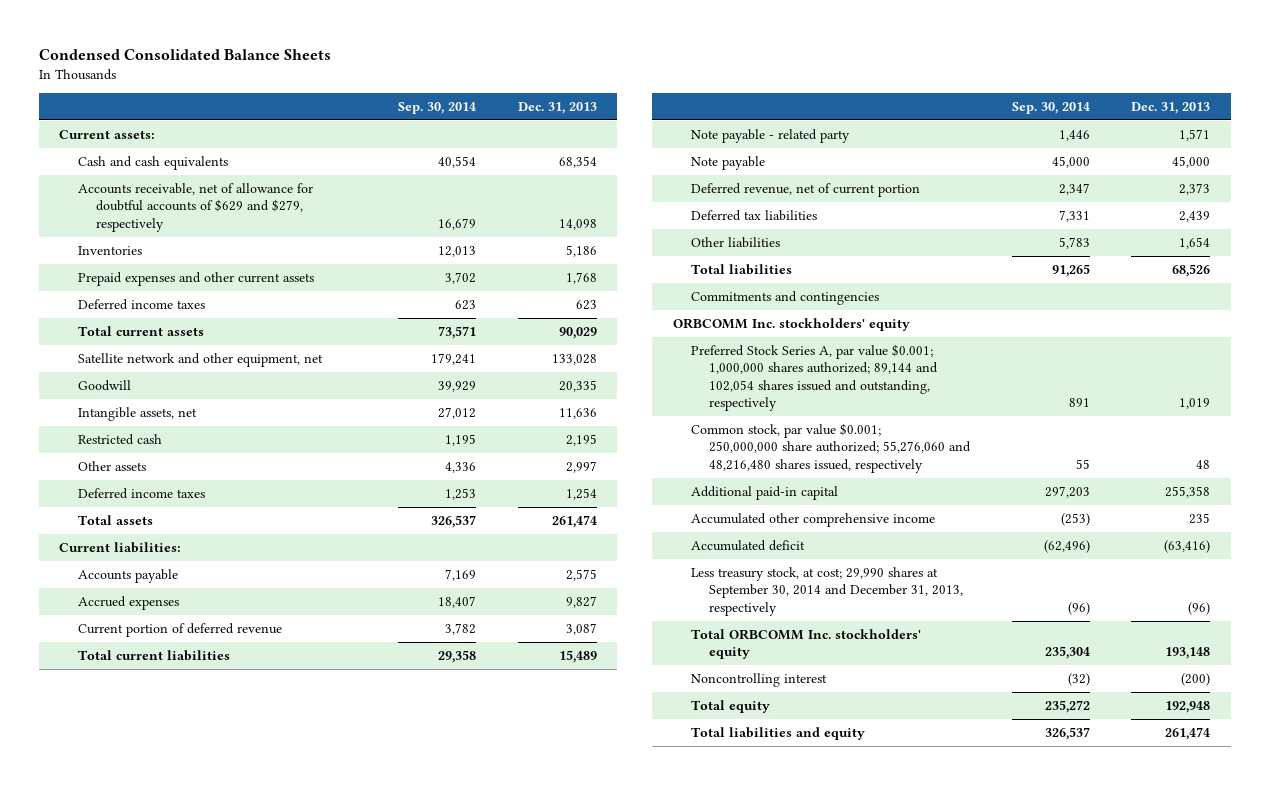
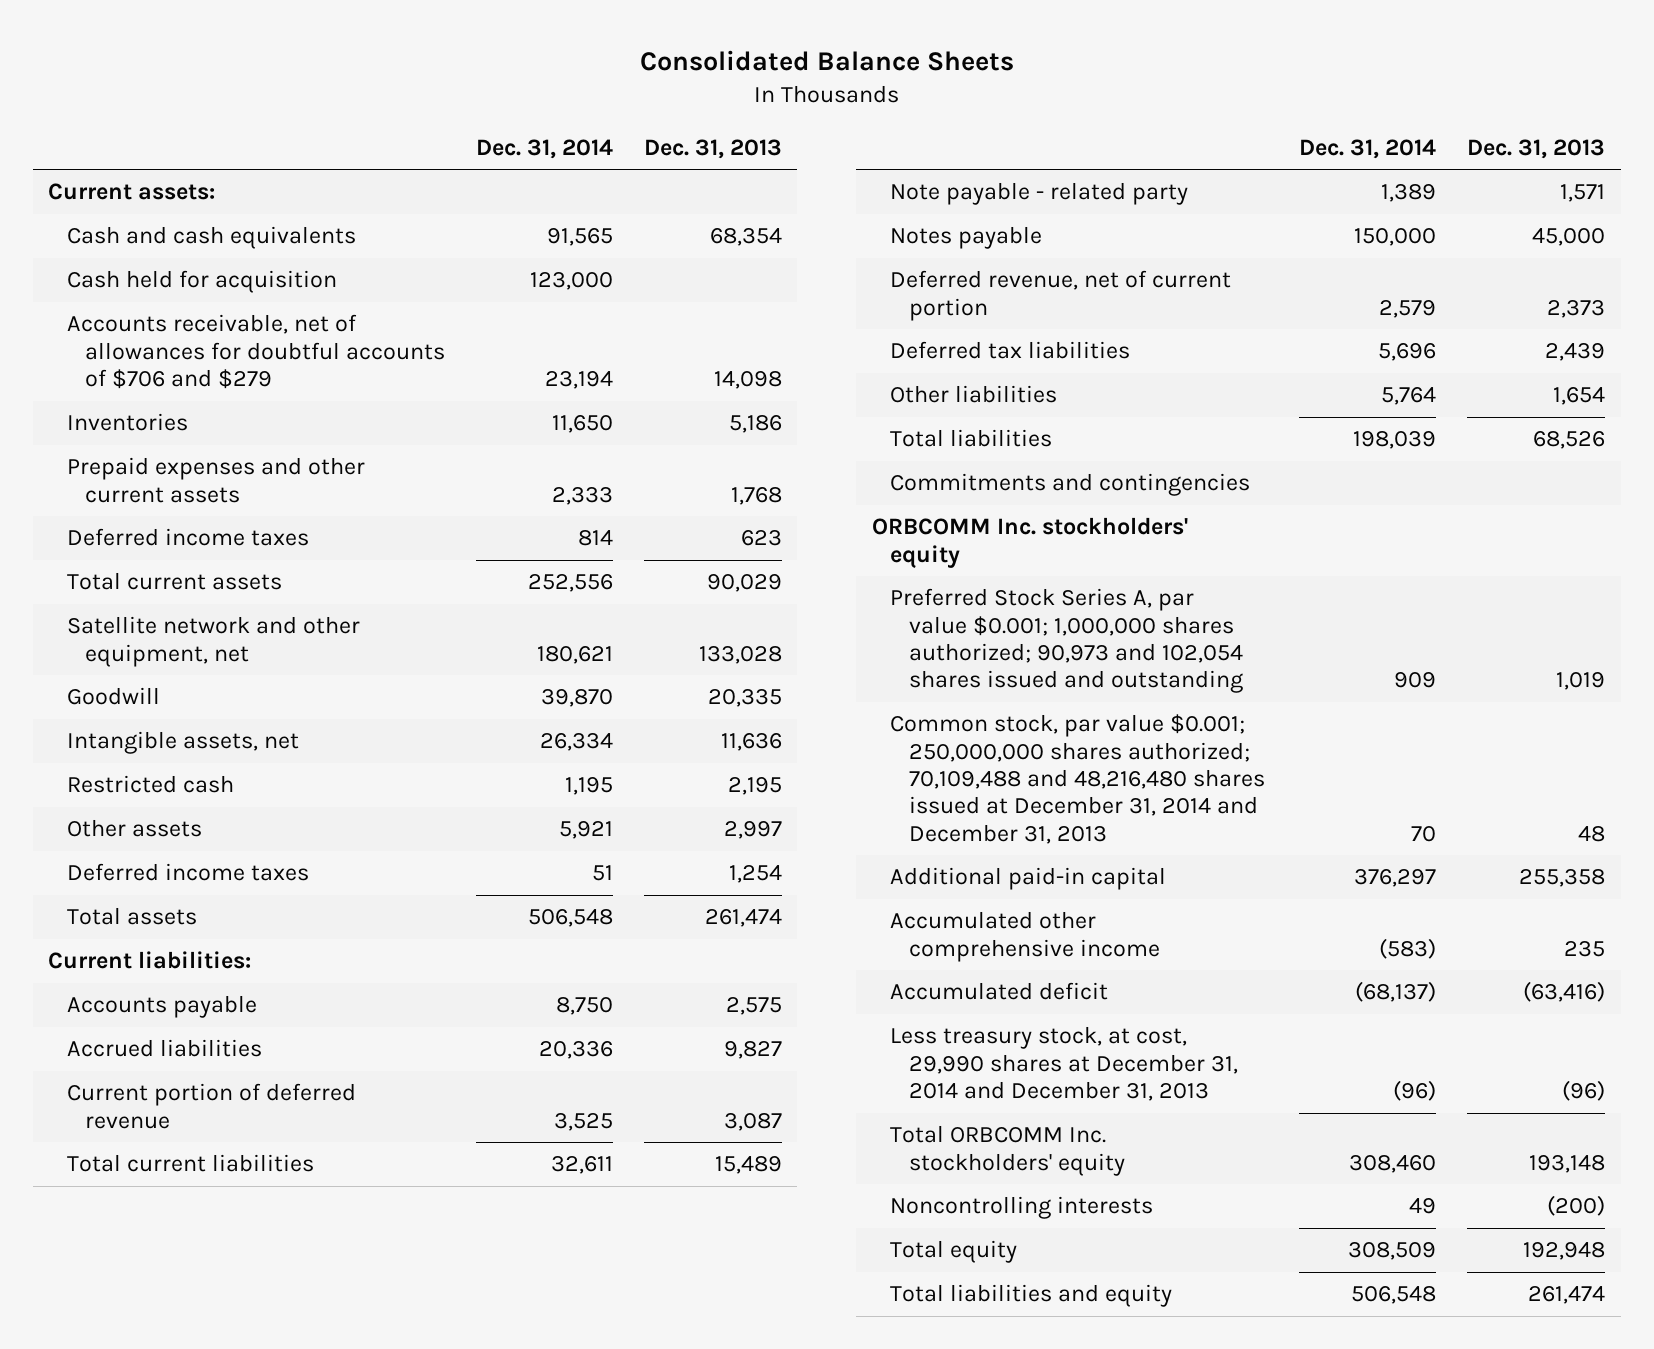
- Condensed Consolidated Balance Sheets
+ Consolidated Balance Sheets
- | Sep. 30, 2014 | Dec. 31, 2013
+ | Dec. 31, 2014 | Dec. 31, 2013
- Accounts receivable, net of allowance for doubtful accounts of $629 and $279, respectively | 16,679 | 14,098
+ Cash held for acquisition | 123,000 |
+ Accounts receivable, net of allowances for doubtful accounts of $706 and $279 | 23,194 | 14,098
- Accrued expenses | 18,407 | 9,827
+ Accrued liabilities | 20,336 | 9,827
- Note payable | 45,000 | 45,000
+ Notes payable | 150,000 | 45,000
- Preferred Stock Series A, par value $0.001; 1,000,000 shares authorized; 89,144 and 102,054 shares issued and outstanding, respectively | 891 | 1,019
- Common stock, par value $0.001; 250,000,000 share authorized; 55,276,060 and 48,216,480 shares issued, respectively | 55 | 48
+ Preferred Stock Series A, par value $0.001; 1,000,000 shares authorized; 90,973 and 102,054 shares issued and outstanding | 909 | 1,019
+ Common stock, par value $0.001; 250,000,000 shares authorized; 70,109,488 and 48,216,480 shares issued at December 31, 2014 and December 31, 2013 | 70 | 48
- Less treasury stock, at cost; 29,990 shares at September 30, 2014 and December 31, 2013, respectively | (96) | (96)
+ Less treasury stock, at cost, 29,990 shares at December 31, 2014 and December 31, 2013 | (96) | (96)
- Noncontrolling interest | (32) | (200)
+ Noncontrolling interests | 49 | (200)

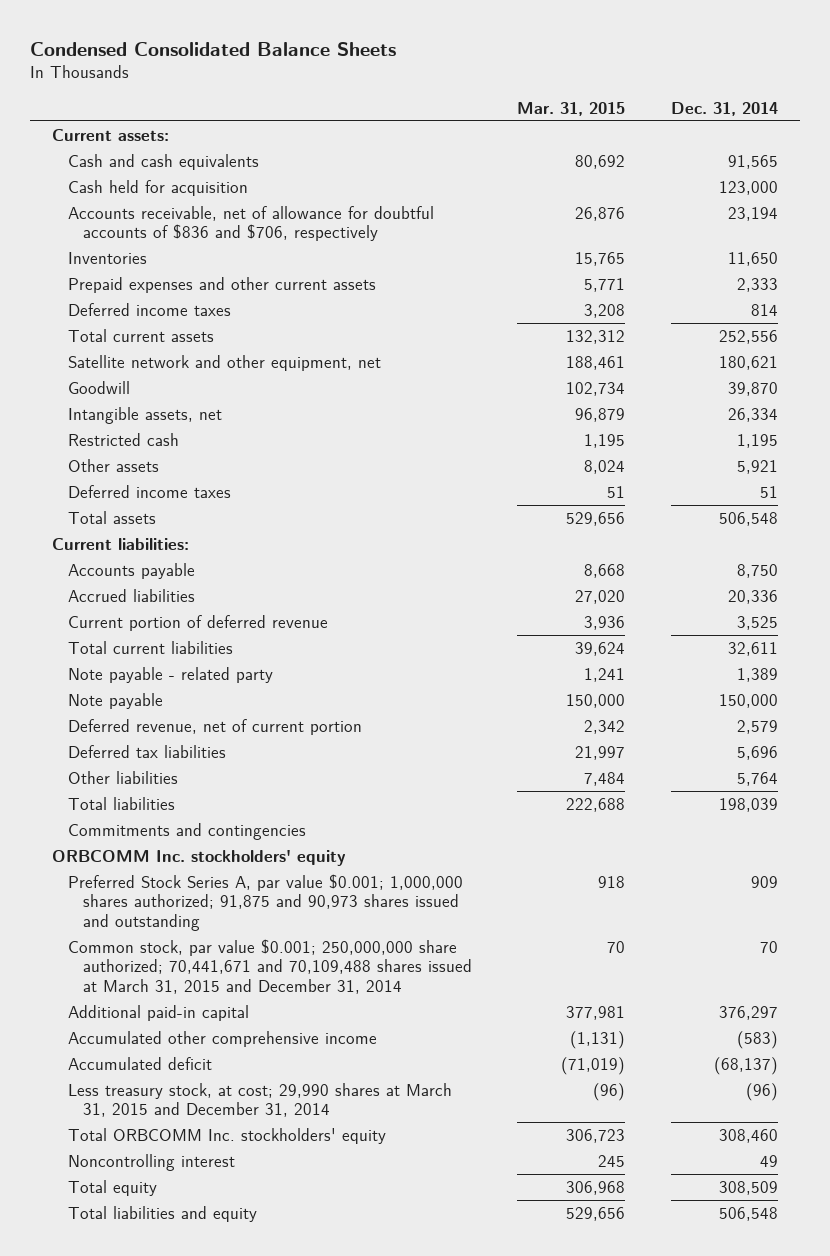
- Consolidated Balance Sheets
+ Condensed Consolidated Balance Sheets
- | Dec. 31, 2014 | Dec. 31, 2013
+ | Mar. 31, 2015 | Dec. 31, 2014
- Accounts receivable, net of allowances for doubtful accounts of $706 and $279 | 23,194 | 14,098
+ Accounts receivable, net of allowance for doubtful accounts of $836 and $706, respectively | 26,876 | 23,194
- Notes payable | 150,000 | 45,000
+ Note payable | 150,000 | 150,000
- Preferred Stock Series A, par value $0.001; 1,000,000 shares authorized; 90,973 and 102,054 shares issued and outstanding | 909 | 1,019
- Common stock, par value $0.001; 250,000,000 shares authorized; 70,109,488 and 48,216,480 shares issued at December 31, 2014 and December 31, 2013 | 70 | 48
+ Preferred Stock Series A, par value $0.001; 1,000,000 shares authorized; 91,875 and 90,973 shares issued and outstanding | 918 | 909
+ Common stock, par value $0.001; 250,000,000 share authorized; 70,441,671 and 70,109,488 shares issued at March 31, 2015 and December 31, 2014 | 70 | 70
- Less treasury stock, at cost, 29,990 shares at December 31, 2014 and December 31, 2013 | (96) | (96)
+ Less treasury stock, at cost; 29,990 shares at March 31, 2015 and December 31, 2014 | (96) | (96)
- Noncontrolling interests | 49 | (200)
+ Noncontrolling interest | 245 | 49

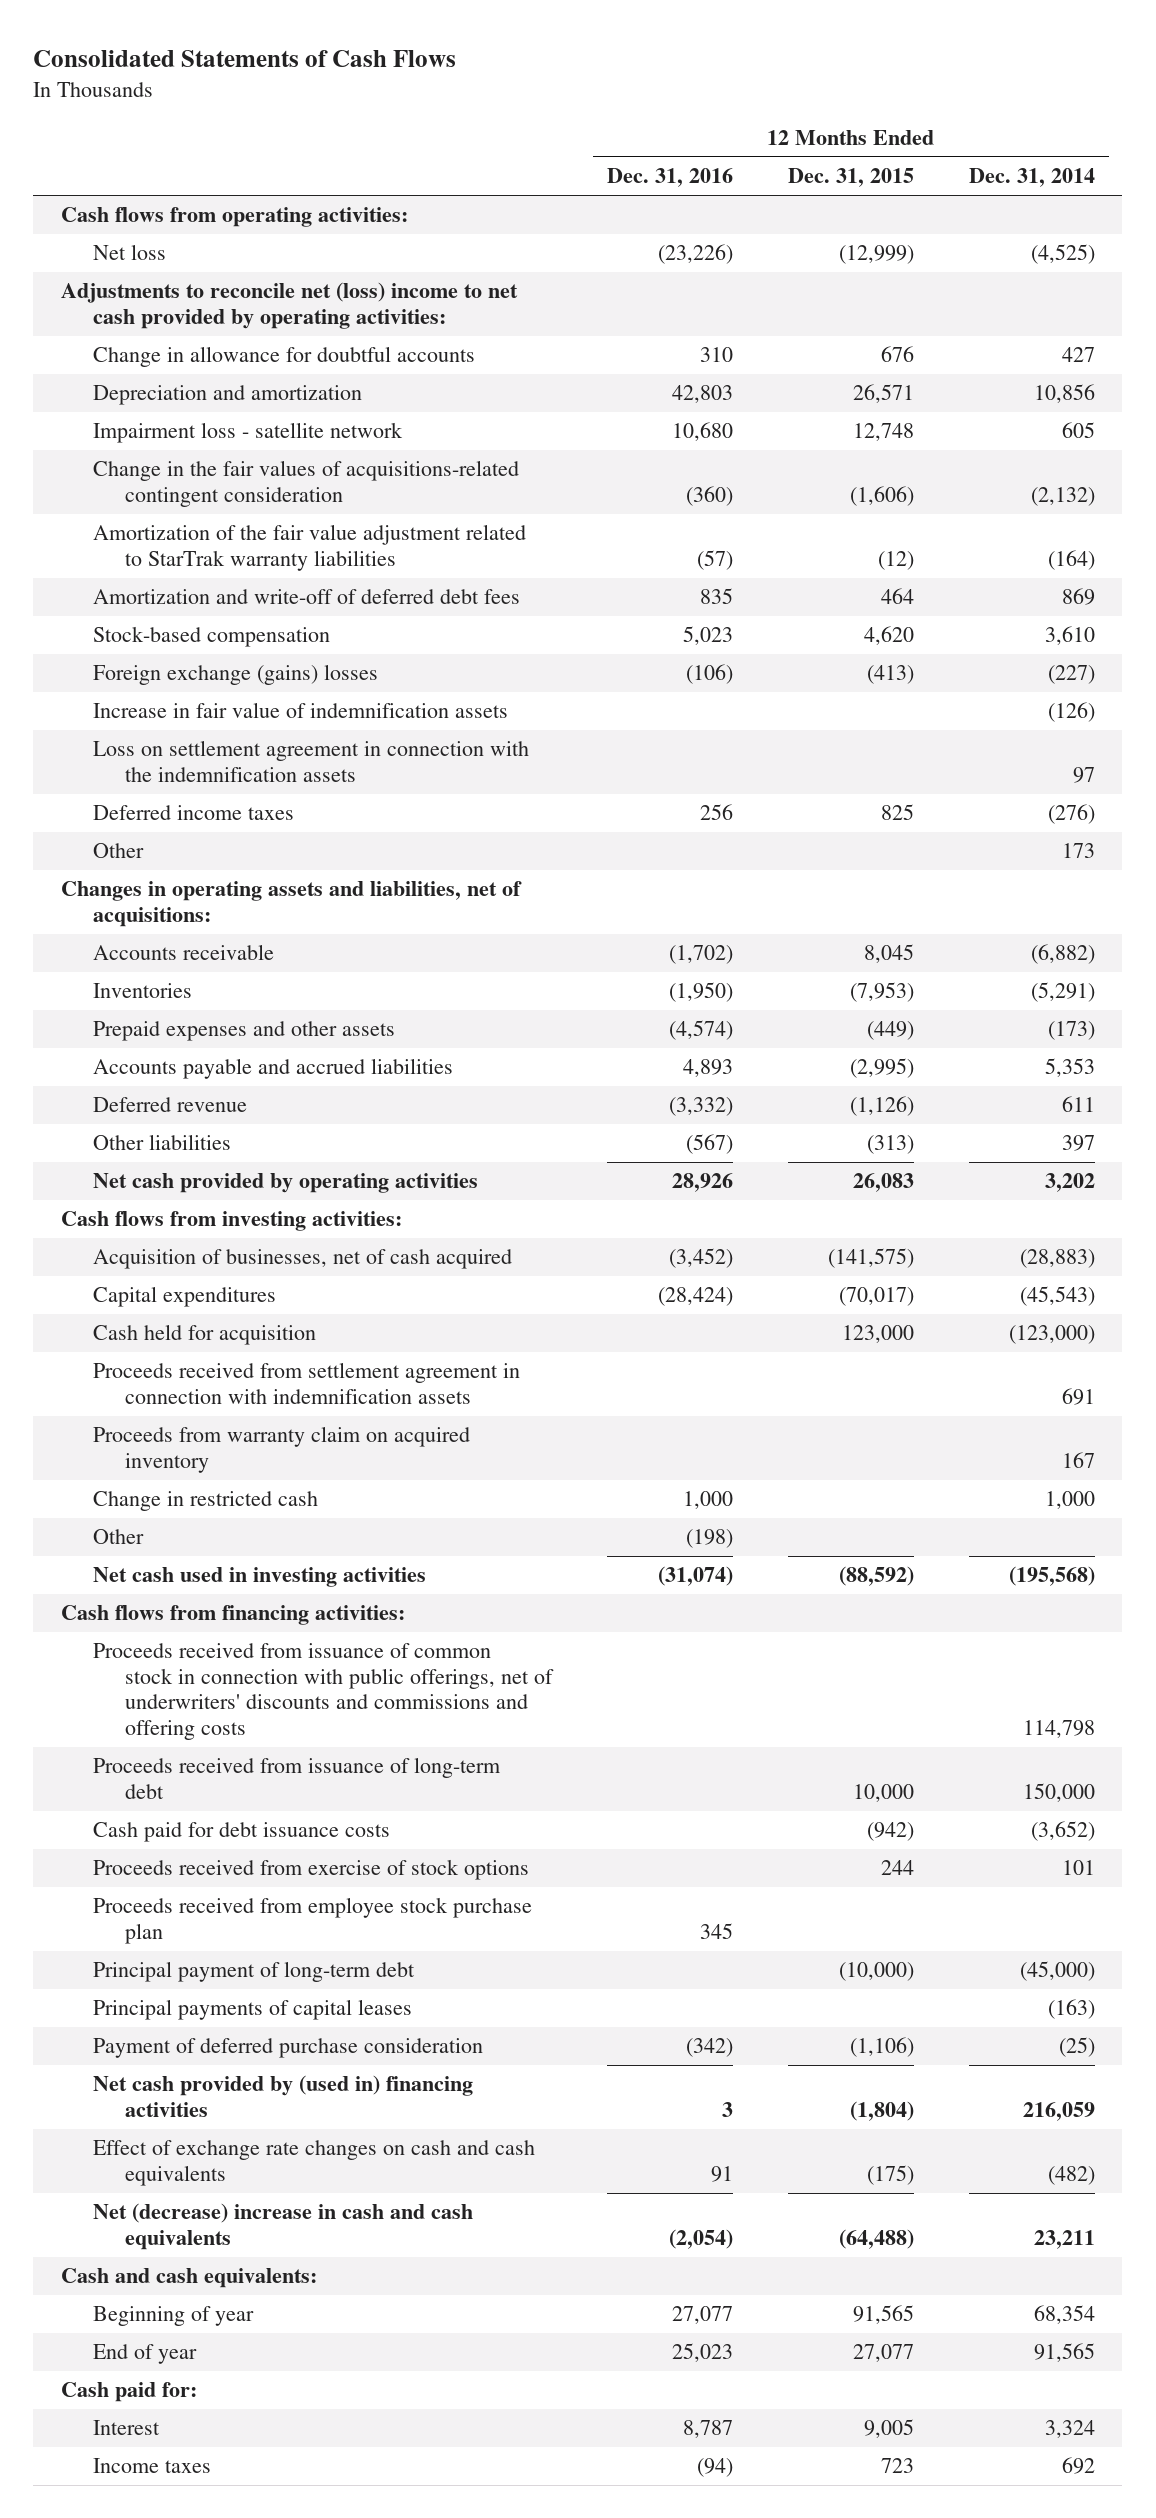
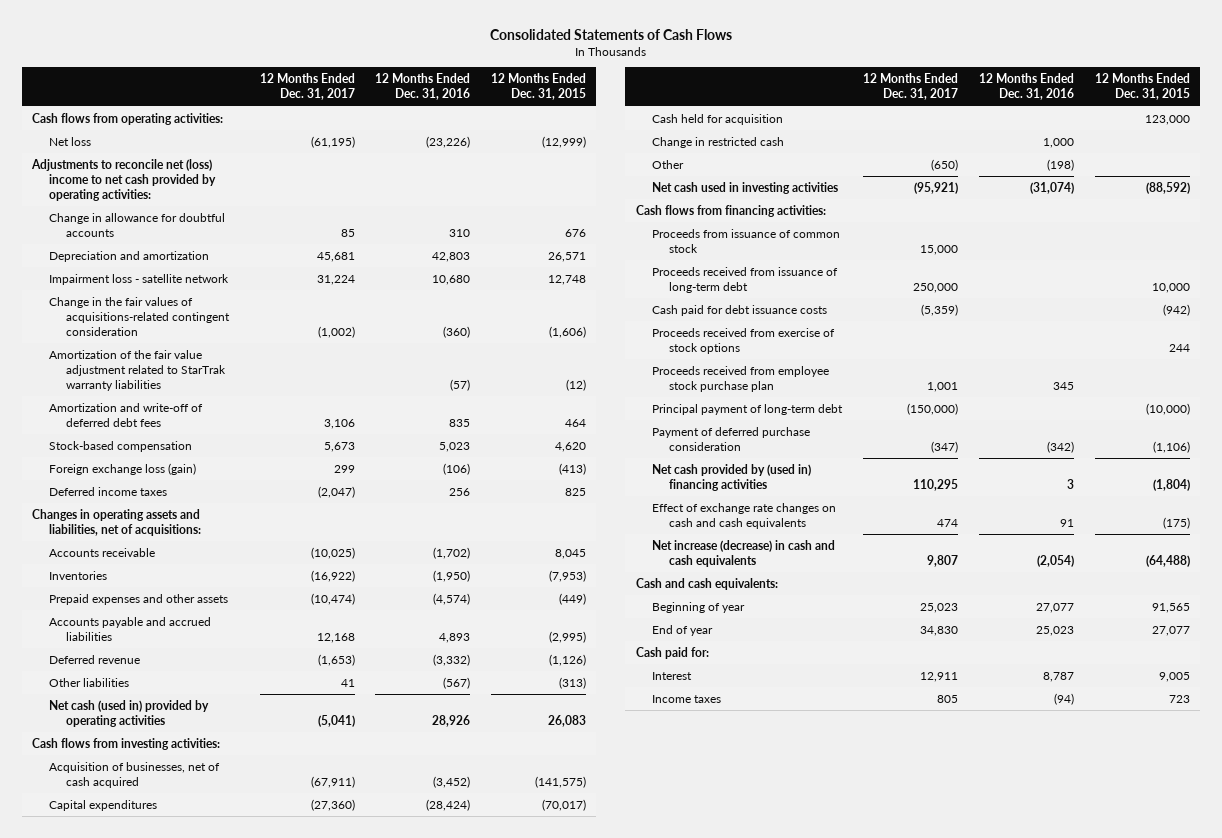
- | 12 Months Ended Dec. 31, 2016 | 12 Months Ended Dec. 31, 2015 | 12 Months Ended Dec. 31, 2014
+ | 12 Months Ended Dec. 31, 2017 | 12 Months Ended Dec. 31, 2016 | 12 Months Ended Dec. 31, 2015
- Foreign exchange (gains) losses | (106) | (413) | (227)
- Increase in fair value of indemnification assets | | | (126)
- Loss on settlement agreement in connection with the indemnification assets | | | 97
+ Foreign exchange loss (gain) | 299 | (106) | (413)
- Other | | | 173
- Net cash provided by operating activities | 28,926 | 26,083 | 3,202
+ Net cash (used in) provided by operating activities | (5,041) | 28,926 | 26,083
- Proceeds received from settlement agreement in connection with indemnification assets | | | 691
- Proceeds from warranty claim on acquired inventory | | | 167
- Proceeds received from issuance of common stock in connection with public offerings, net of underwriters' discounts and commissions and offering costs | | | 114,798
+ Proceeds from issuance of common stock | 15,000 | |
- Principal payments of capital leases | | | (163)
- Net (decrease) increase in cash and cash equivalents | (2,054) | (64,488) | 23,211
+ Net increase (decrease) in cash and cash equivalents | 9,807 | (2,054) | (64,488)

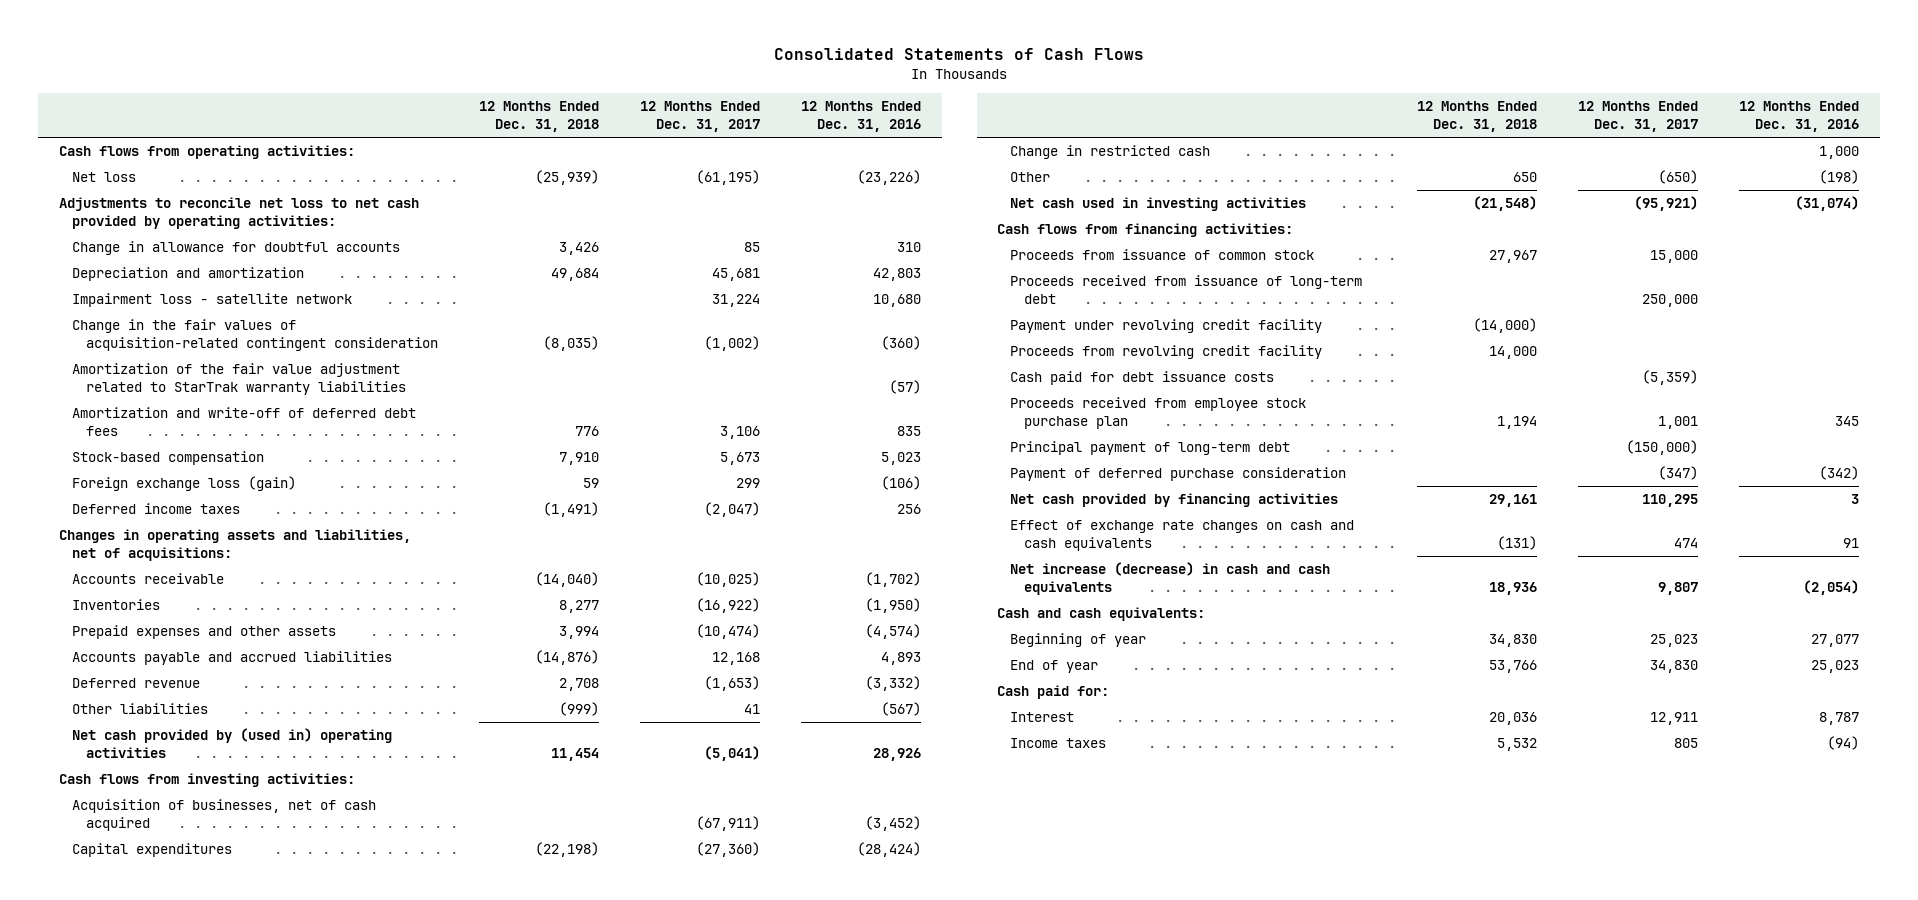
- | 12 Months Ended Dec. 31, 2017 | 12 Months Ended Dec. 31, 2016 | 12 Months Ended Dec. 31, 2015
+ | 12 Months Ended Dec. 31, 2018 | 12 Months Ended Dec. 31, 2017 | 12 Months Ended Dec. 31, 2016
- Adjustments to reconcile net (loss) income to net cash provided by operating activities:
+ Adjustments to reconcile net loss to net cash provided by operating activities:
- Change in the fair values of acquisitions-related contingent consideration | (1,002) | (360) | (1,606)
+ Change in the fair values of acquisition-related contingent consideration | (8,035) | (1,002) | (360)
- Net cash (used in) provided by operating activities | (5,041) | 28,926 | 26,083
+ Net cash provided by (used in) operating activities | 11,454 | (5,041) | 28,926
- Cash held for acquisition | | | 123,000
+ Payment under revolving credit facility | (14,000) | |
+ Proceeds from revolving credit facility | 14,000 | |
- Proceeds received from exercise of stock options | | | 244
- Net cash provided by (used in) financing activities | 110,295 | 3 | (1,804)
+ Net cash provided by financing activities | 29,161 | 110,295 | 3

